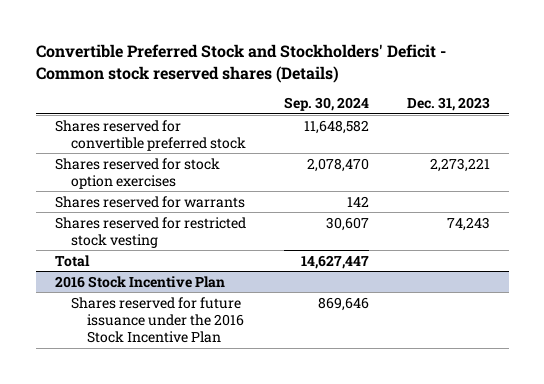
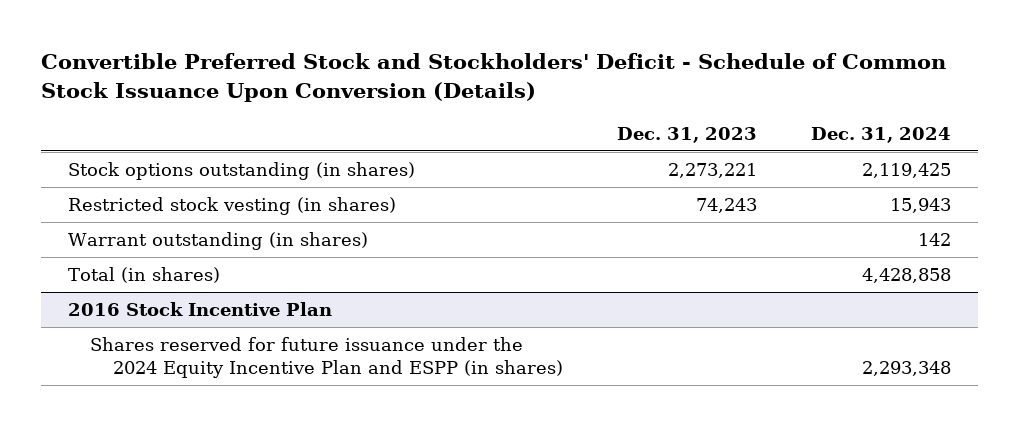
- Convertible Preferred Stock and Stockholders' Deficit - Common stock reserved shares (Details)
+ Convertible Preferred Stock and Stockholders' Deficit - Schedule of Common Stock Issuance Upon Conversion (Details)
- | Sep. 30, 2024 | Dec. 31, 2023
+ | Dec. 31, 2023 | Dec. 31, 2024
- Shares reserved for convertible preferred stock | 11,648,582 |
- Shares reserved for stock option exercises | 2,078,470 | 2,273,221
- Shares reserved for warrants | 142 |
- Shares reserved for restricted stock vesting | 30,607 | 74,243
- Total | 14,627,447 |
+ Stock options outstanding (in shares) | 2,273,221 | 2,119,425
+ Restricted stock vesting (in shares) | 74,243 | 15,943
+ Warrant outstanding (in shares) | | 142
+ Total (in shares) | | 4,428,858
@ 2016 Stock Incentive Plan
- Shares reserved for future issuance under the 2016 Stock Incentive Plan | 869,646 |
+ Shares reserved for future issuance under the 2024 Equity Incentive Plan and ESPP (in shares) | | 2,293,348

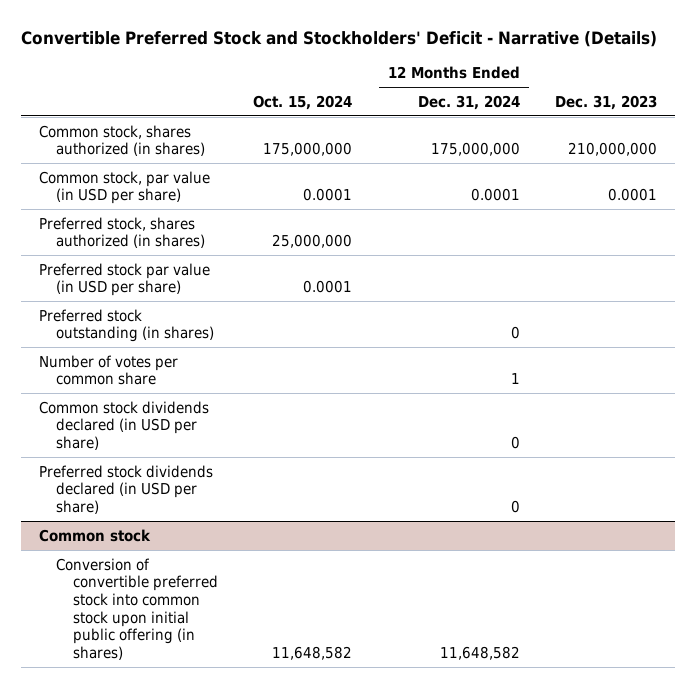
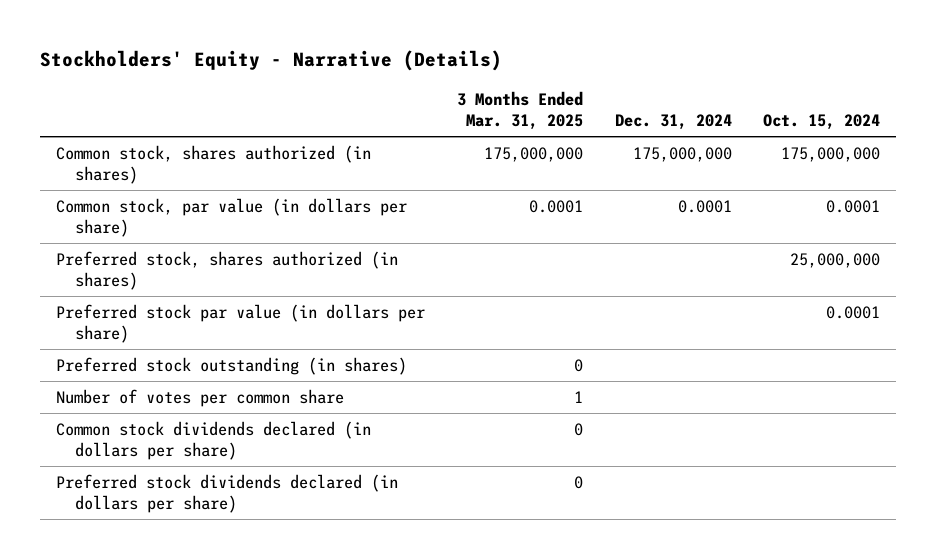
- Convertible Preferred Stock and Stockholders' Deficit - Narrative (Details)
+ Stockholders' Equity - Narrative (Details)
- | Oct. 15, 2024 | 12 Months Ended Dec. 31, 2024 | Dec. 31, 2023
+ | 3 Months Ended Mar. 31, 2025 | Dec. 31, 2024 | Oct. 15, 2024
- Common stock, par value (in USD per share) | 0.0001 | 0.0001 | 0.0001
+ Common stock, par value (in dollars per share) | 0.0001 | 0.0001 | 0.0001
- Preferred stock par value (in USD per share) | 0.0001 | |
+ Preferred stock par value (in dollars per share) | | | 0.0001
- Common stock dividends declared (in USD per share) | | 0 |
- Preferred stock dividends declared (in USD per share) | | 0 |
- Common stock
- Conversion of convertible preferred stock into common stock upon initial public offering (in shares) | 11,648,582 | 11,648,582 |
+ Common stock dividends declared (in dollars per share) | 0 | |
+ Preferred stock dividends declared (in dollars per share) | 0 | |

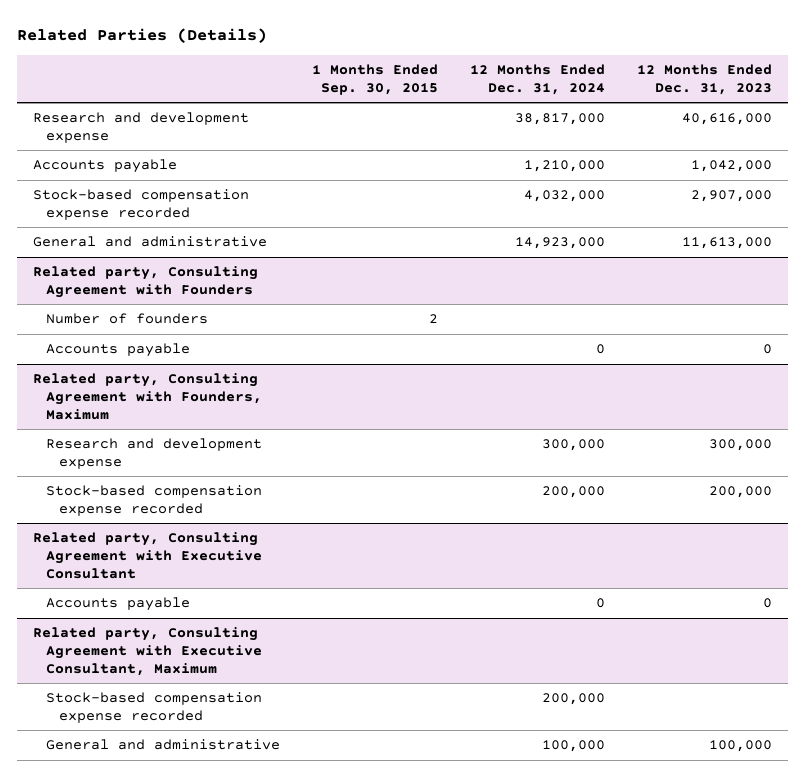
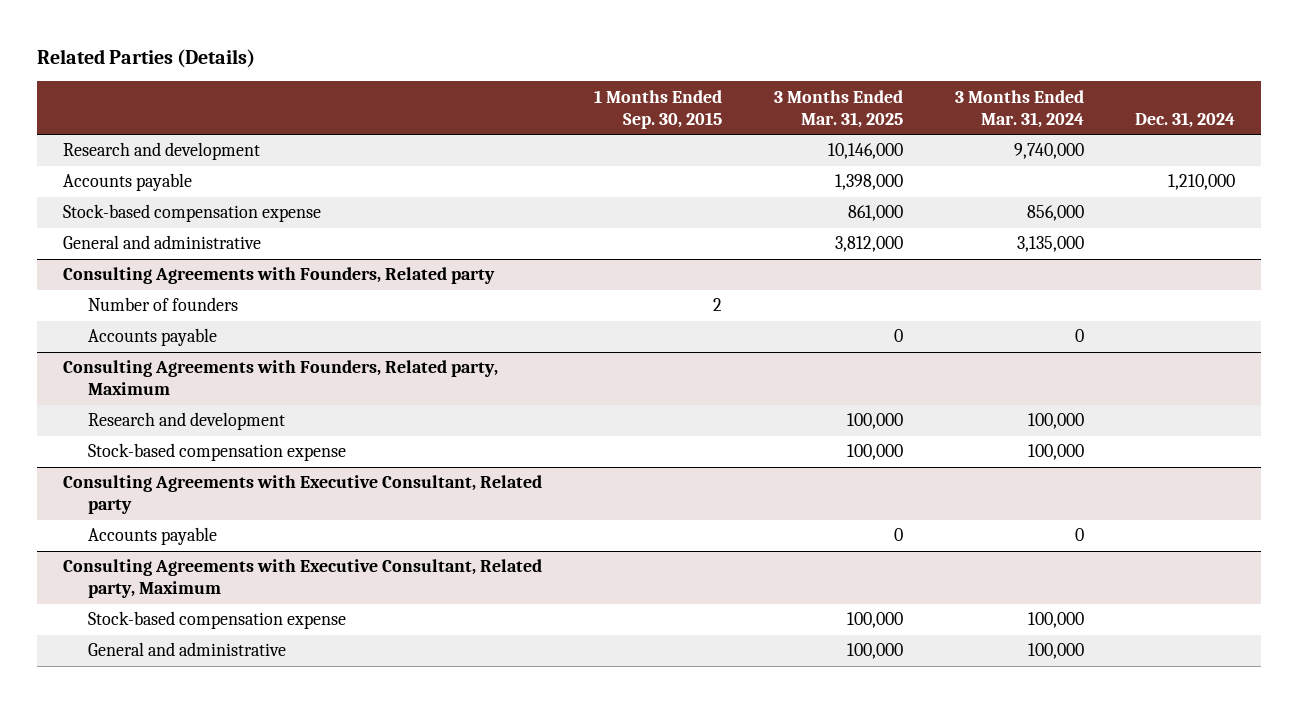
- | 1 Months Ended Sep. 30, 2015 | 12 Months Ended Dec. 31, 2024 | 12 Months Ended Dec. 31, 2023
+ | 1 Months Ended Sep. 30, 2015 | 3 Months Ended Mar. 31, 2025 | 3 Months Ended Mar. 31, 2024 | Dec. 31, 2024
- Research and development expense | | 38,817,000 | 40,616,000
+ Research and development | | 10,146,000 | 9,740,000 |
- Stock-based compensation expense recorded | | 4,032,000 | 2,907,000
+ Stock-based compensation expense | | 861,000 | 856,000 |
- Related party, Consulting Agreement with Founders
+ Consulting Agreements with Founders, Related party
- Related party, Consulting Agreement with Founders, Maximum
- Research and development expense | | 300,000 | 300,000
- Stock-based compensation expense recorded | | 200,000 | 200,000
- Related party, Consulting Agreement with Executive Consultant
+ Consulting Agreements with Founders, Related party, Maximum
+ Research and development | | 100,000 | 100,000 |
+ Stock-based compensation expense | | 100,000 | 100,000 |
+ Consulting Agreements with Executive Consultant, Related party
- Related party, Consulting Agreement with Executive Consultant, Maximum
- Stock-based compensation expense recorded | | 200,000 |
+ Consulting Agreements with Executive Consultant, Related party, Maximum
+ Stock-based compensation expense | | 100,000 | 100,000 |

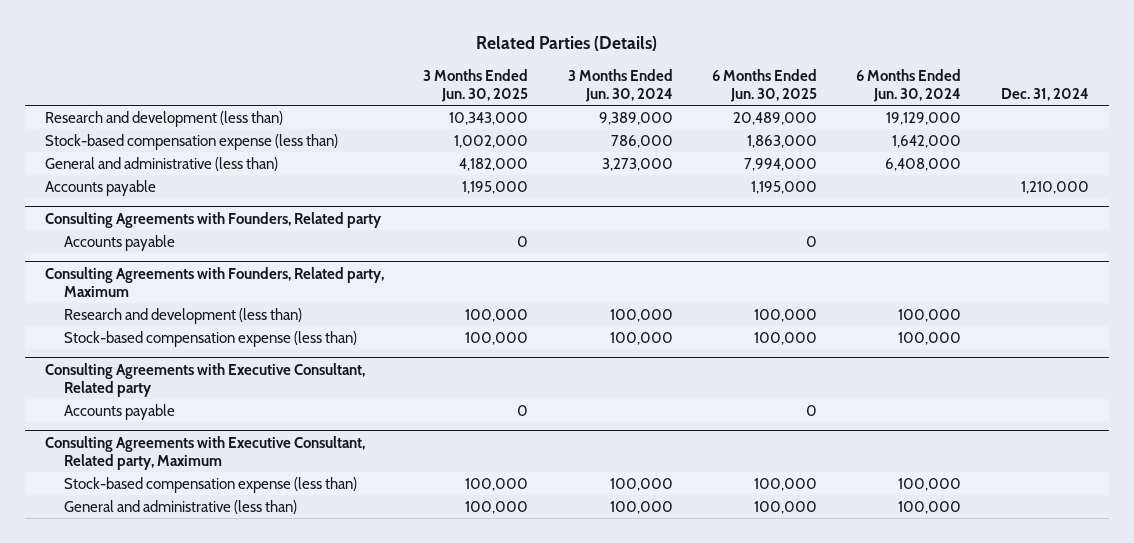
- | 1 Months Ended Sep. 30, 2015 | 3 Months Ended Mar. 31, 2025 | 3 Months Ended Mar. 31, 2024 | Dec. 31, 2024
+ | 3 Months Ended Jun. 30, 2025 | 3 Months Ended Jun. 30, 2024 | 6 Months Ended Jun. 30, 2025 | 6 Months Ended Jun. 30, 2024 | Dec. 31, 2024
- Research and development | | 10,146,000 | 9,740,000 |
+ Research and development (less than) | 10,343,000 | 9,389,000 | 20,489,000 | 19,129,000 |
+ Stock-based compensation expense (less than) | 1,002,000 | 786,000 | 1,863,000 | 1,642,000 |
+ General and administrative (less than) | 4,182,000 | 3,273,000 | 7,994,000 | 6,408,000 |
- Stock-based compensation expense | | 861,000 | 856,000 |
- General and administrative | | 3,812,000 | 3,135,000 |
@ Consulting Agreements with Founders, Related party
- Number of founders | 2 | | |
@ Consulting Agreements with Founders, Related party, Maximum
- Research and development | | 100,000 | 100,000 |
- Stock-based compensation expense | | 100,000 | 100,000 |
+ Research and development (less than) | 100,000 | 100,000 | 100,000 | 100,000 |
+ Stock-based compensation expense (less than) | 100,000 | 100,000 | 100,000 | 100,000 |
@ Consulting Agreements with Executive Consultant, Related party, Maximum
- Stock-based compensation expense | | 100,000 | 100,000 |
- General and administrative | | 100,000 | 100,000 |
+ Stock-based compensation expense (less than) | 100,000 | 100,000 | 100,000 | 100,000 |
+ General and administrative (less than) | 100,000 | 100,000 | 100,000 | 100,000 |

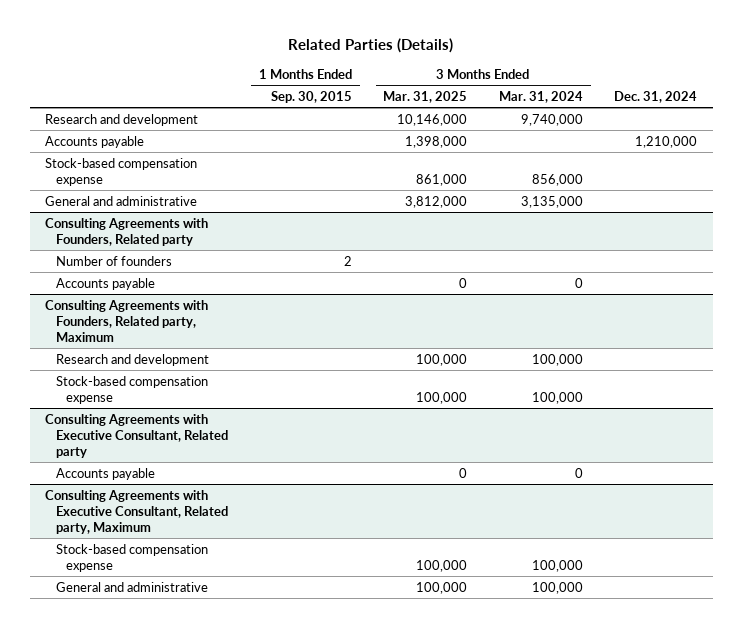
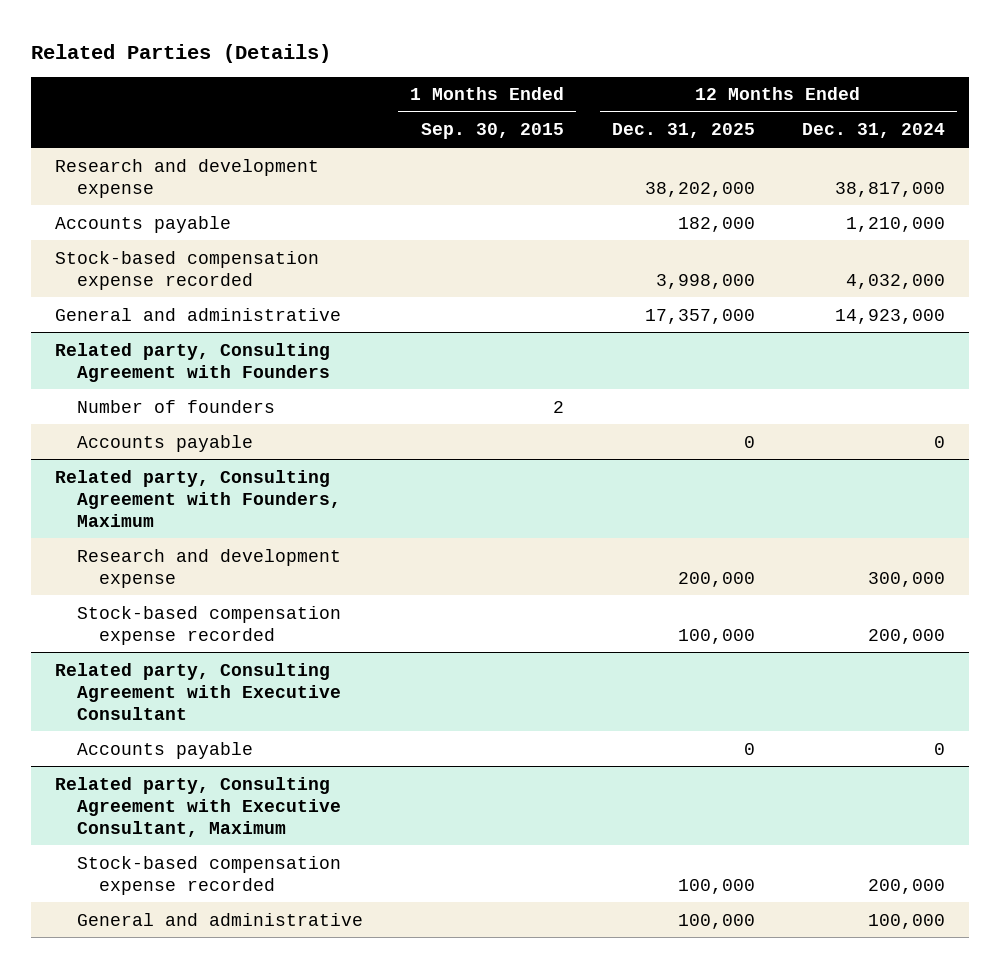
- | 1 Months Ended Sep. 30, 2015 | 3 Months Ended Mar. 31, 2025 | 3 Months Ended Mar. 31, 2024 | Dec. 31, 2024
+ | 1 Months Ended Sep. 30, 2015 | 12 Months Ended Dec. 31, 2025 | 12 Months Ended Dec. 31, 2024
- Research and development | | 10,146,000 | 9,740,000 |
+ Research and development expense | | 38,202,000 | 38,817,000
- Stock-based compensation expense | | 861,000 | 856,000 |
+ Stock-based compensation expense recorded | | 3,998,000 | 4,032,000
- Consulting Agreements with Founders, Related party
+ Related party, Consulting Agreement with Founders
- Consulting Agreements with Founders, Related party, Maximum
- Research and development | | 100,000 | 100,000 |
- Stock-based compensation expense | | 100,000 | 100,000 |
- Consulting Agreements with Executive Consultant, Related party
+ Related party, Consulting Agreement with Founders, Maximum
+ Research and development expense | | 200,000 | 300,000
+ Stock-based compensation expense recorded | | 100,000 | 200,000
+ Related party, Consulting Agreement with Executive Consultant
- Consulting Agreements with Executive Consultant, Related party, Maximum
- Stock-based compensation expense | | 100,000 | 100,000 |
+ Related party, Consulting Agreement with Executive Consultant, Maximum
+ Stock-based compensation expense recorded | | 100,000 | 200,000

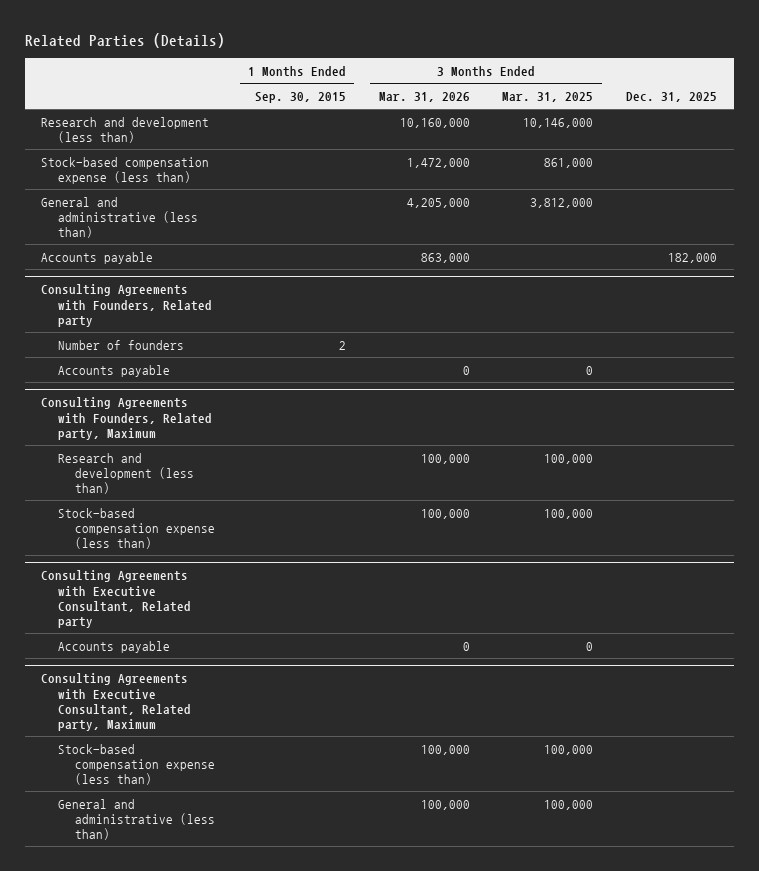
- | 1 Months Ended Sep. 30, 2015 | 12 Months Ended Dec. 31, 2025 | 12 Months Ended Dec. 31, 2024
+ | 1 Months Ended Sep. 30, 2015 | 3 Months Ended Mar. 31, 2026 | 3 Months Ended Mar. 31, 2025 | Dec. 31, 2025
- Research and development expense | | 38,202,000 | 38,817,000
+ Research and development (less than) | | 10,160,000 | 10,146,000 |
+ Stock-based compensation expense (less than) | | 1,472,000 | 861,000 |
+ General and administrative (less than) | | 4,205,000 | 3,812,000 |
- Stock-based compensation expense recorded | | 3,998,000 | 4,032,000
- General and administrative | | 17,357,000 | 14,923,000
- Related party, Consulting Agreement with Founders
+ Consulting Agreements with Founders, Related party
- Related party, Consulting Agreement with Founders, Maximum
- Research and development expense | | 200,000 | 300,000
- Stock-based compensation expense recorded | | 100,000 | 200,000
- Related party, Consulting Agreement with Executive Consultant
+ Consulting Agreements with Founders, Related party, Maximum
+ Research and development (less than) | | 100,000 | 100,000 |
+ Stock-based compensation expense (less than) | | 100,000 | 100,000 |
+ Consulting Agreements with Executive Consultant, Related party
- Related party, Consulting Agreement with Executive Consultant, Maximum
- Stock-based compensation expense recorded | | 100,000 | 200,000
- General and administrative | | 100,000 | 100,000
+ Consulting Agreements with Executive Consultant, Related party, Maximum
+ Stock-based compensation expense (less than) | | 100,000 | 100,000 |
+ General and administrative (less than) | | 100,000 | 100,000 |

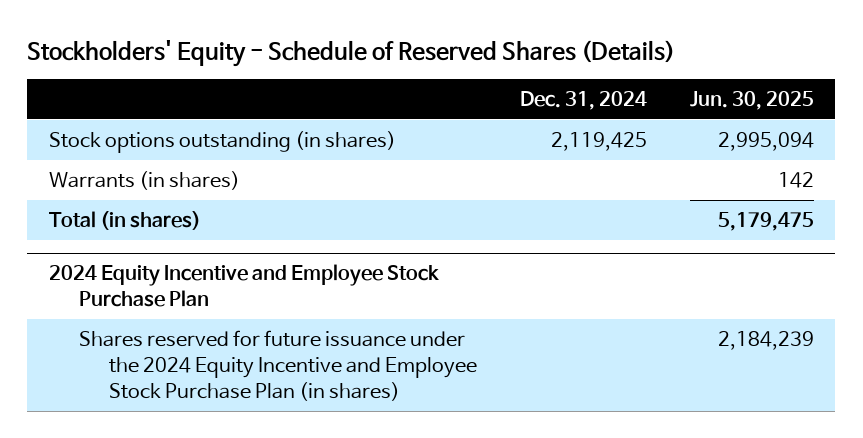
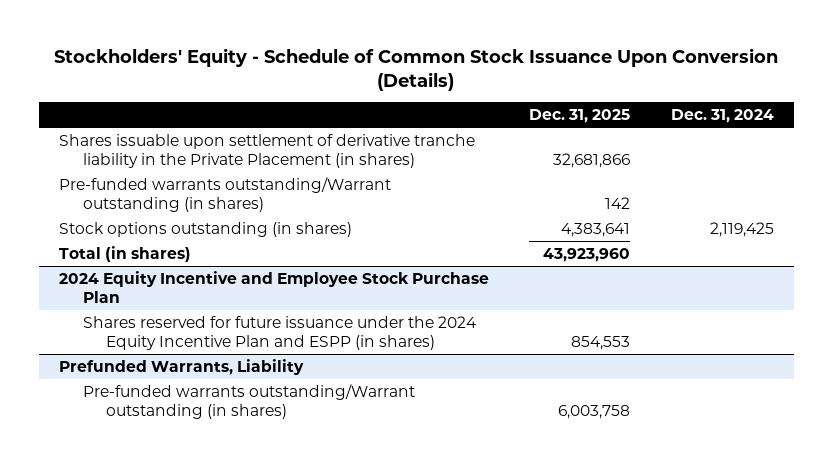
- Stockholders' Equity - Schedule of Reserved Shares (Details)
+ Stockholders' Equity - Schedule of Common Stock Issuance Upon Conversion (Details)
- | Dec. 31, 2024 | Jun. 30, 2025
+ | Dec. 31, 2025 | Dec. 31, 2024
+ Shares issuable upon settlement of derivative tranche liability in the Private Placement (in shares) | 32,681,866 |
+ Pre-funded warrants outstanding/Warrant outstanding (in shares) | 142 |
- Warrants (in shares) | | 142
@ 2024 Equity Incentive and Employee Stock Purchase Plan
- Shares reserved for future issuance under the 2024 Equity Incentive and Employee Stock Purchase Plan (in shares) | | 2,184,239
+ Shares reserved for future issuance under the 2024 Equity Incentive Plan and ESPP (in shares) | 854,553 |
+ Prefunded Warrants, Liability
+ Pre-funded warrants outstanding/Warrant outstanding (in shares) | 6,003,758 |

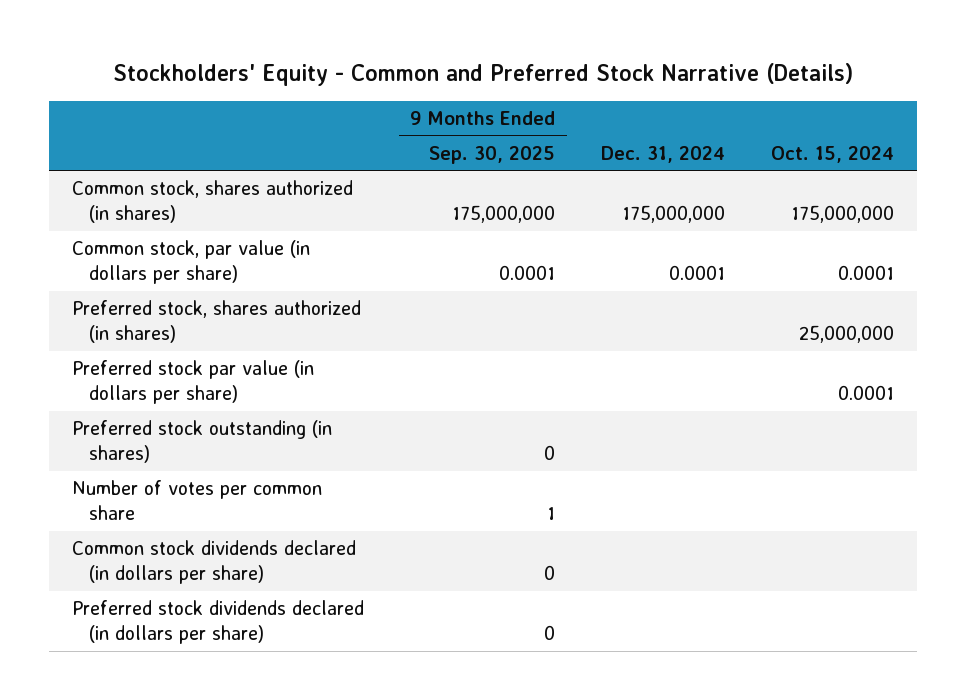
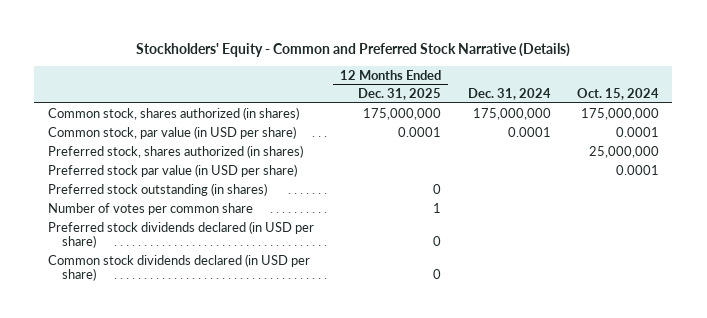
- | 9 Months Ended Sep. 30, 2025 | Dec. 31, 2024 | Oct. 15, 2024
+ | 12 Months Ended Dec. 31, 2025 | Dec. 31, 2024 | Oct. 15, 2024
- Common stock, par value (in dollars per share) | 0.0001 | 0.0001 | 0.0001
+ Common stock, par value (in USD per share) | 0.0001 | 0.0001 | 0.0001
- Preferred stock par value (in dollars per share) | | | 0.0001
+ Preferred stock par value (in USD per share) | | | 0.0001
- Common stock dividends declared (in dollars per share) | 0 | |
- Preferred stock dividends declared (in dollars per share) | 0 | |
+ Preferred stock dividends declared (in USD per share) | 0 | |
+ Common stock dividends declared (in USD per share) | 0 | |

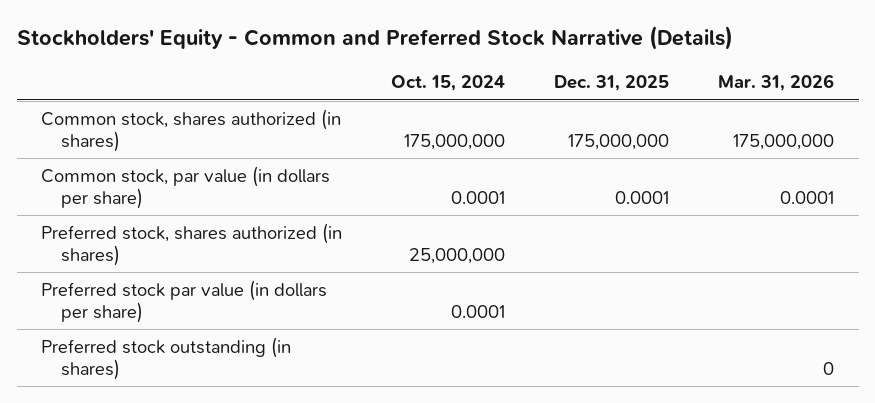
- | 12 Months Ended Dec. 31, 2025 | Dec. 31, 2024 | Oct. 15, 2024
+ | Oct. 15, 2024 | Dec. 31, 2025 | Mar. 31, 2026
- Common stock, par value (in USD per share) | 0.0001 | 0.0001 | 0.0001
+ Common stock, par value (in dollars per share) | 0.0001 | 0.0001 | 0.0001
- Preferred stock par value (in USD per share) | | | 0.0001
+ Preferred stock par value (in dollars per share) | 0.0001 | |
- Number of votes per common share | 1 | |
- Preferred stock dividends declared (in USD per share) | 0 | |
- Common stock dividends declared (in USD per share) | 0 | |

